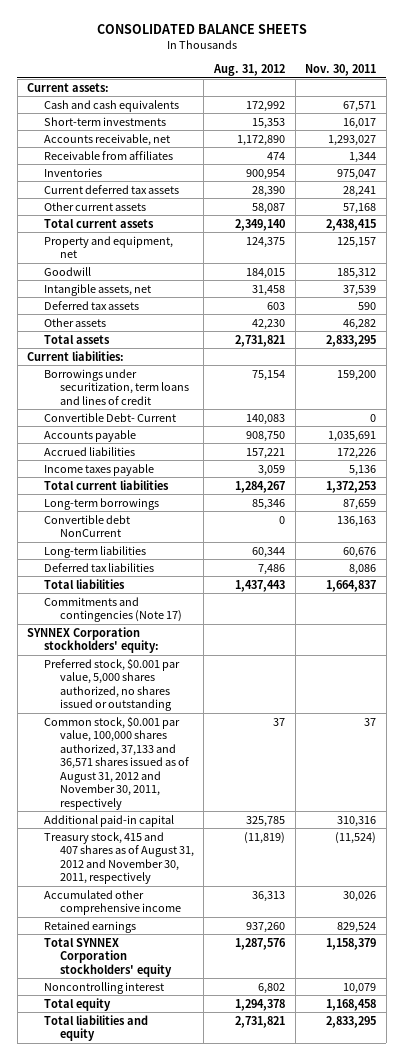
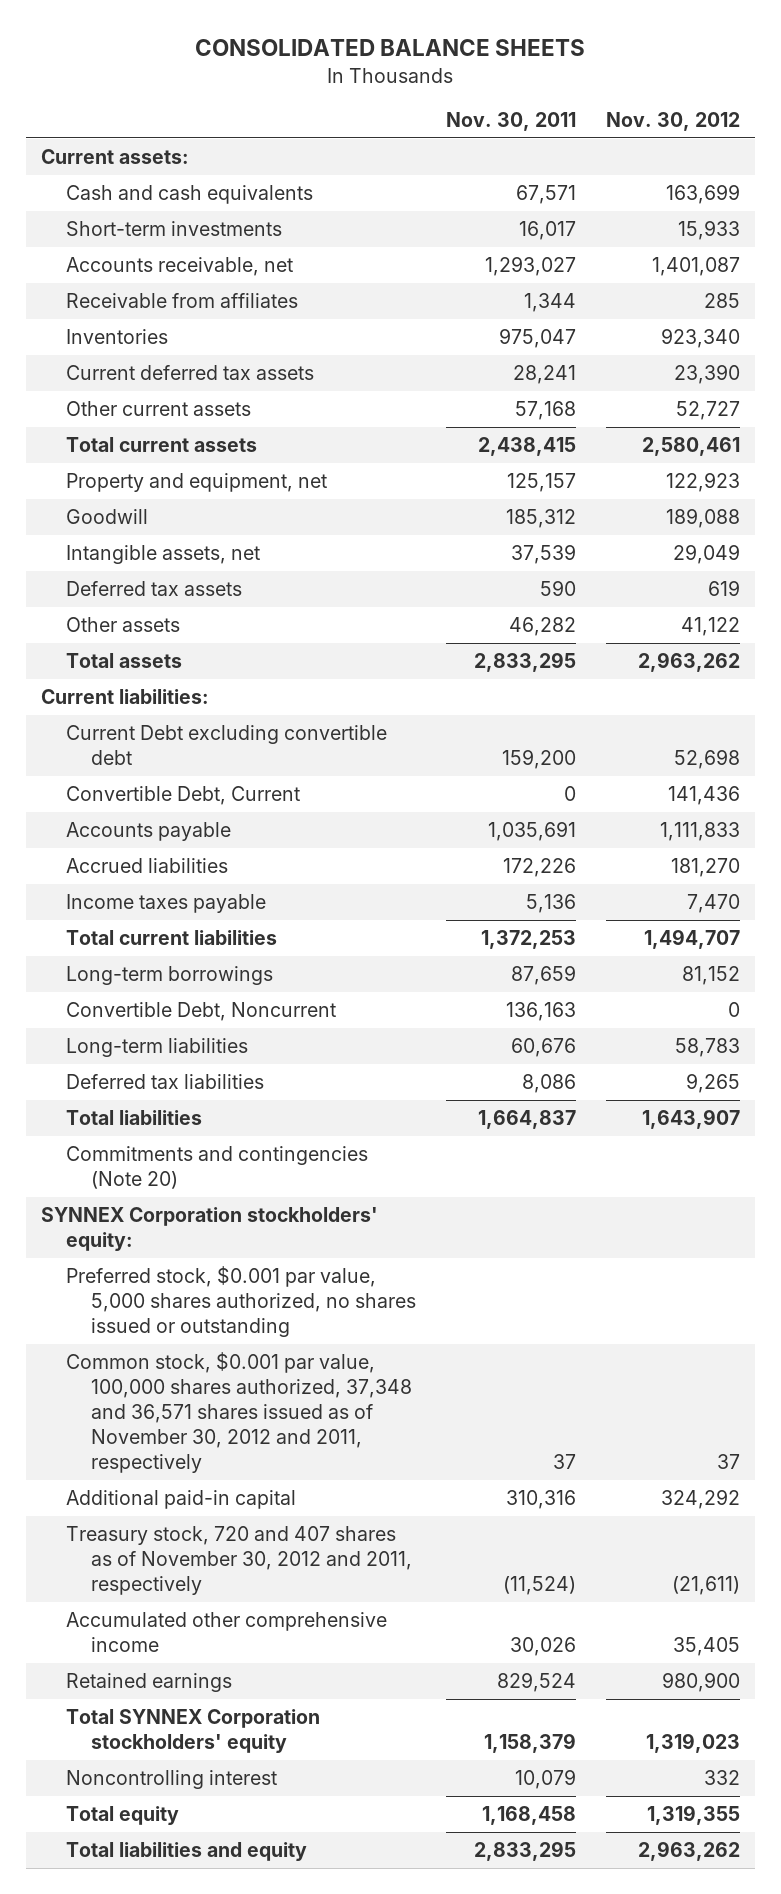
- | Aug. 31, 2012 | Nov. 30, 2011
+ | Nov. 30, 2011 | Nov. 30, 2012
- Borrowings under securitization, term loans and lines of credit | 75,154 | 159,200
- Convertible Debt- Current | 140,083 | 0
+ Current Debt excluding convertible debt | 159,200 | 52,698
+ Convertible Debt, Current | 0 | 141,436
- Convertible debt NonCurrent | 0 | 136,163
+ Convertible Debt, Noncurrent | 136,163 | 0
- Commitments and contingencies (Note 17)
+ Commitments and contingencies (Note 20)
- Common stock, $0.001 par value, 100,000 shares authorized, 37,133 and 36,571 shares issued as of August 31, 2012 and November 30, 2011, respectively | 37 | 37
+ Common stock, $0.001 par value, 100,000 shares authorized, 37,348 and 36,571 shares issued as of November 30, 2012 and 2011, respectively | 37 | 37
- Treasury stock, 415 and 407 shares as of August 31, 2012 and November 30, 2011, respectively | (11,819) | (11,524)
+ Treasury stock, 720 and 407 shares as of November 30, 2012 and 2011, respectively | (11,524) | (21,611)

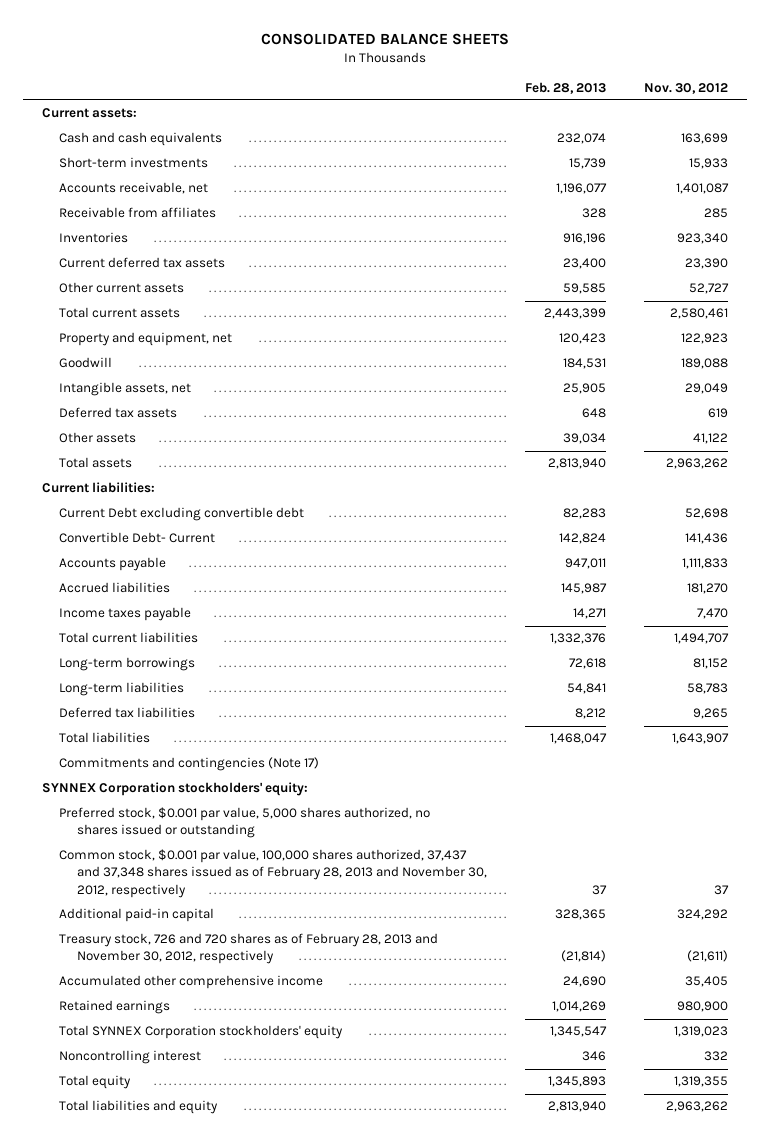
- | Nov. 30, 2011 | Nov. 30, 2012
+ | Feb. 28, 2013 | Nov. 30, 2012
- Convertible Debt, Current | 0 | 141,436
+ Convertible Debt- Current | 142,824 | 141,436
- Convertible Debt, Noncurrent | 136,163 | 0
- Commitments and contingencies (Note 20)
+ Commitments and contingencies (Note 17)
- Common stock, $0.001 par value, 100,000 shares authorized, 37,348 and 36,571 shares issued as of November 30, 2012 and 2011, respectively | 37 | 37
+ Common stock, $0.001 par value, 100,000 shares authorized, 37,437 and 37,348 shares issued as of February 28, 2013 and November 30, 2012, respectively | 37 | 37
- Treasury stock, 720 and 407 shares as of November 30, 2012 and 2011, respectively | (11,524) | (21,611)
+ Treasury stock, 726 and 720 shares as of February 28, 2013 and November 30, 2012, respectively | (21,814) | (21,611)

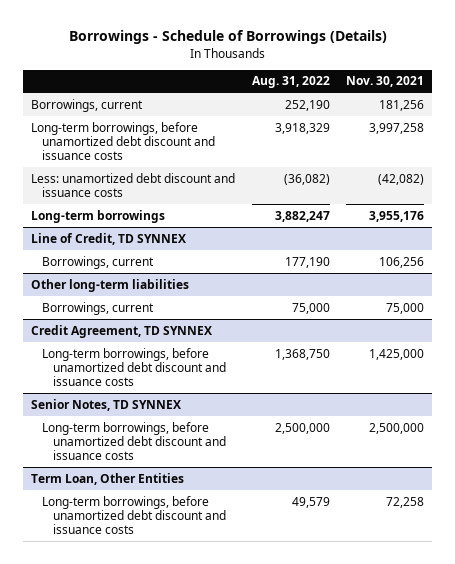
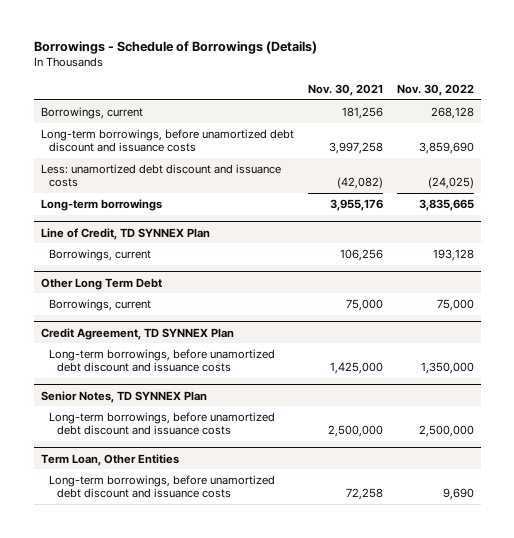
- | Aug. 31, 2022 | Nov. 30, 2021
+ | Nov. 30, 2021 | Nov. 30, 2022
- Line of Credit, TD SYNNEX
+ Line of Credit, TD SYNNEX Plan
- Other long-term liabilities
+ Other Long Term Debt
- Credit Agreement, TD SYNNEX
+ Credit Agreement, TD SYNNEX Plan
- Senior Notes, TD SYNNEX
+ Senior Notes, TD SYNNEX Plan

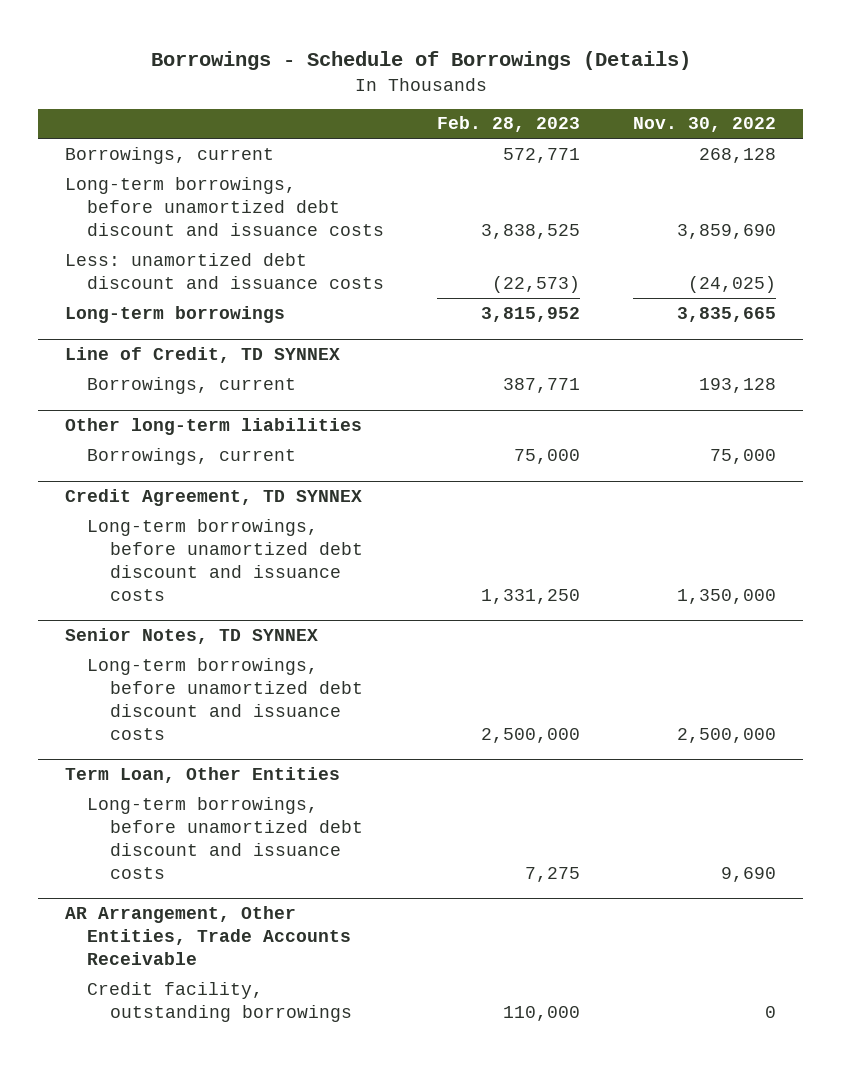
- | Nov. 30, 2021 | Nov. 30, 2022
+ | Feb. 28, 2023 | Nov. 30, 2022
- Line of Credit, TD SYNNEX Plan
+ Line of Credit, TD SYNNEX
- Other Long Term Debt
+ Other long-term liabilities
- Credit Agreement, TD SYNNEX Plan
+ Credit Agreement, TD SYNNEX
- Senior Notes, TD SYNNEX Plan
+ Senior Notes, TD SYNNEX
+ AR Arrangement, Other Entities, Trade Accounts Receivable
+ Credit facility, outstanding borrowings | 110,000 | 0

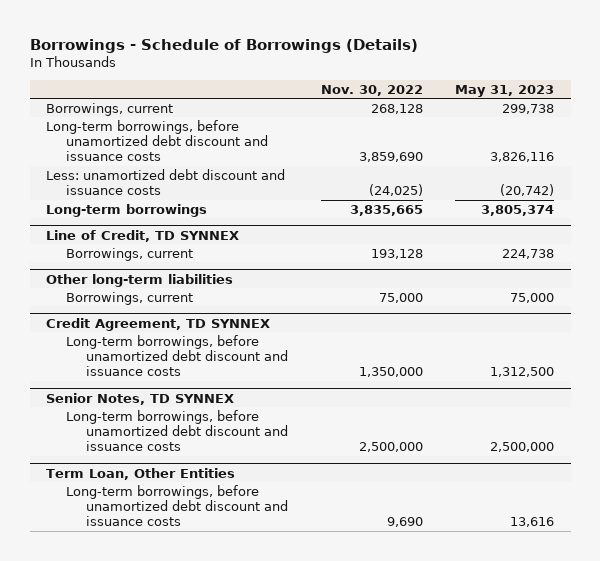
- | Feb. 28, 2023 | Nov. 30, 2022
+ | Nov. 30, 2022 | May 31, 2023
- AR Arrangement, Other Entities, Trade Accounts Receivable
- Credit facility, outstanding borrowings | 110,000 | 0

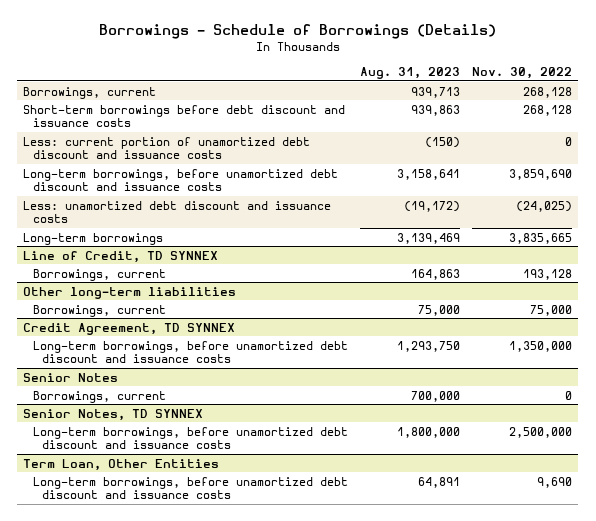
- | Nov. 30, 2022 | May 31, 2023
+ | Aug. 31, 2023 | Nov. 30, 2022
+ Short-term borrowings before debt discount and issuance costs | 939,863 | 268,128
+ Less: current portion of unamortized debt discount and issuance costs | (150) | 0
+ Senior Notes
+ Borrowings, current | 700,000 | 0

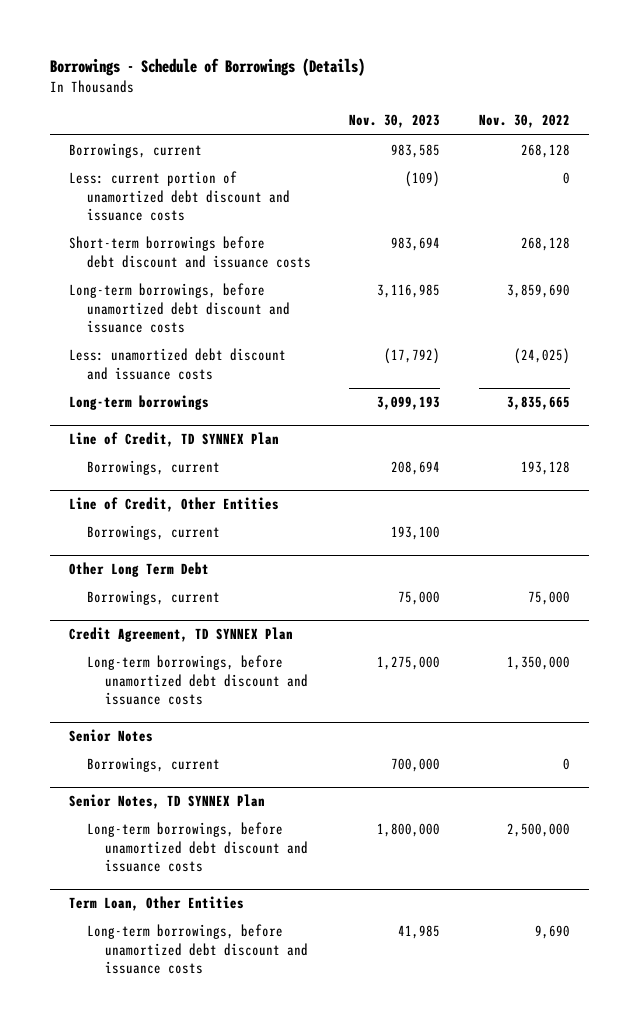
- | Aug. 31, 2023 | Nov. 30, 2022
+ | Nov. 30, 2023 | Nov. 30, 2022
moved down: Short-term borrowings before debt discount and issuance costs | 983,694 | 268,128
- Line of Credit, TD SYNNEX
+ Line of Credit, TD SYNNEX Plan
- Other long-term liabilities
+ Line of Credit, Other Entities
+ Borrowings, current | 193,100 |
+ Other Long Term Debt
- Credit Agreement, TD SYNNEX
+ Credit Agreement, TD SYNNEX Plan
- Senior Notes, TD SYNNEX
+ Senior Notes, TD SYNNEX Plan

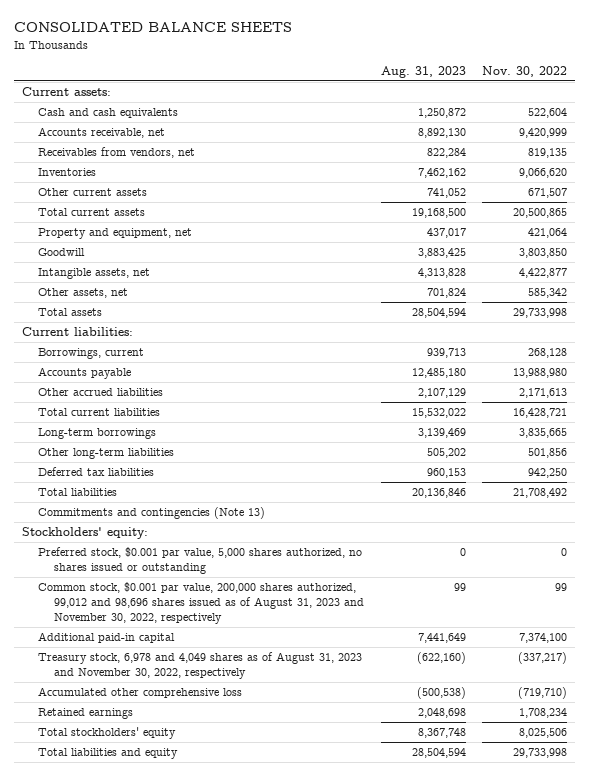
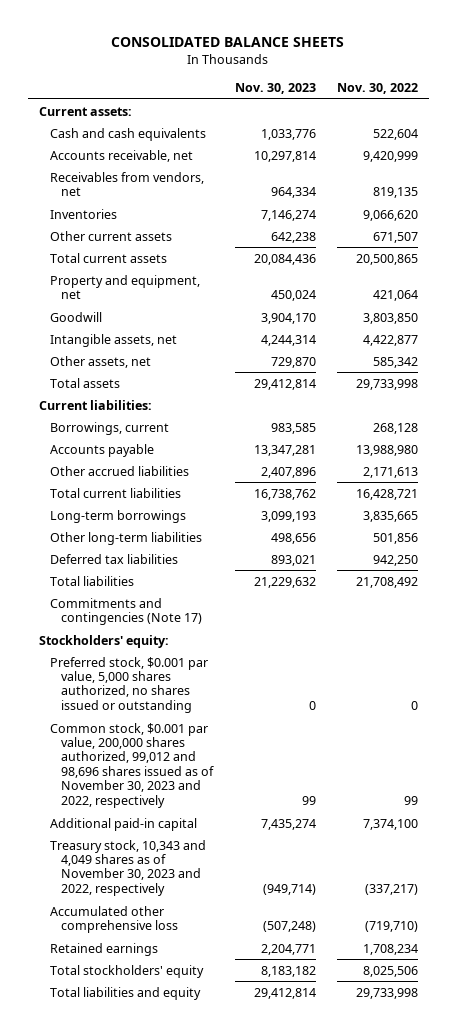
- | Aug. 31, 2023 | Nov. 30, 2022
+ | Nov. 30, 2023 | Nov. 30, 2022
- Commitments and contingencies (Note 13)
+ Commitments and contingencies (Note 17)
- Common stock, $0.001 par value, 200,000 shares authorized, 99,012 and 98,696 shares issued as of August 31, 2023 and November 30, 2022, respectively | 99 | 99
+ Common stock, $0.001 par value, 200,000 shares authorized, 99,012 and 98,696 shares issued as of November 30, 2023 and 2022, respectively | 99 | 99
- Treasury stock, 6,978 and 4,049 shares as of August 31, 2023 and November 30, 2022, respectively | (622,160) | (337,217)
+ Treasury stock, 10,343 and 4,049 shares as of November 30, 2023 and 2022, respectively | (949,714) | (337,217)

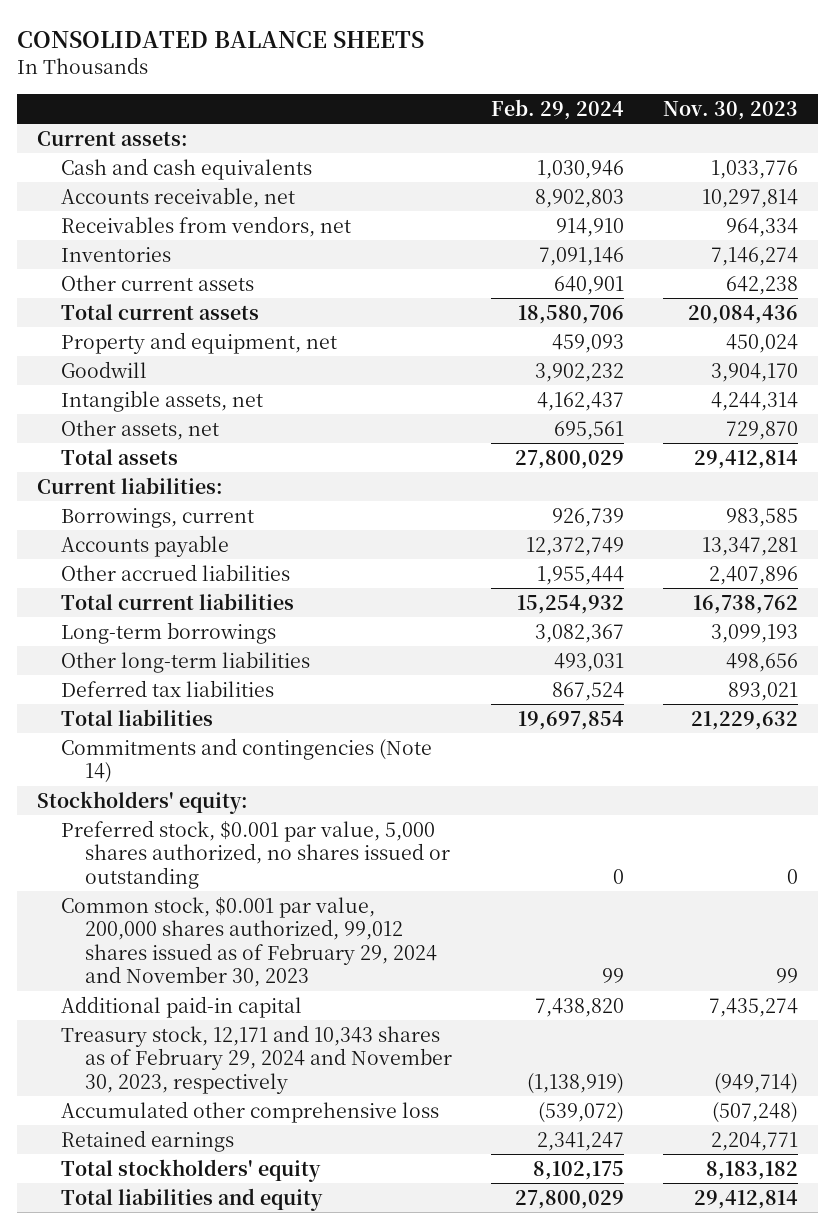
- | Nov. 30, 2023 | Nov. 30, 2022
+ | Feb. 29, 2024 | Nov. 30, 2023
- Commitments and contingencies (Note 17)
+ Commitments and contingencies (Note 14)
- Common stock, $0.001 par value, 200,000 shares authorized, 99,012 and 98,696 shares issued as of November 30, 2023 and 2022, respectively | 99 | 99
+ Common stock, $0.001 par value, 200,000 shares authorized, 99,012 shares issued as of February 29, 2024 and November 30, 2023 | 99 | 99
- Treasury stock, 10,343 and 4,049 shares as of November 30, 2023 and 2022, respectively | (949,714) | (337,217)
+ Treasury stock, 12,171 and 10,343 shares as of February 29, 2024 and November 30, 2023, respectively | (1,138,919) | (949,714)

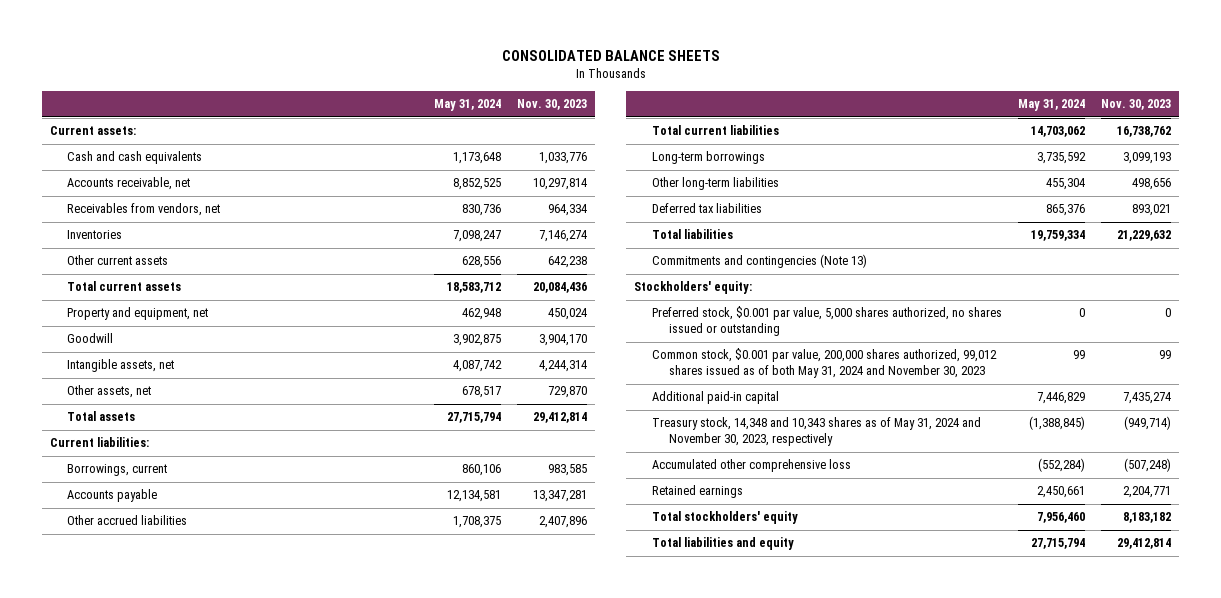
- | Feb. 29, 2024 | Nov. 30, 2023
+ | May 31, 2024 | Nov. 30, 2023
- Commitments and contingencies (Note 14)
+ Commitments and contingencies (Note 13)
- Common stock, $0.001 par value, 200,000 shares authorized, 99,012 shares issued as of February 29, 2024 and November 30, 2023 | 99 | 99
+ Common stock, $0.001 par value, 200,000 shares authorized, 99,012 shares issued as of both May 31, 2024 and November 30, 2023 | 99 | 99
- Treasury stock, 12,171 and 10,343 shares as of February 29, 2024 and November 30, 2023, respectively | (1,138,919) | (949,714)
+ Treasury stock, 14,348 and 10,343 shares as of May 31, 2024 and November 30, 2023, respectively | (1,388,845) | (949,714)

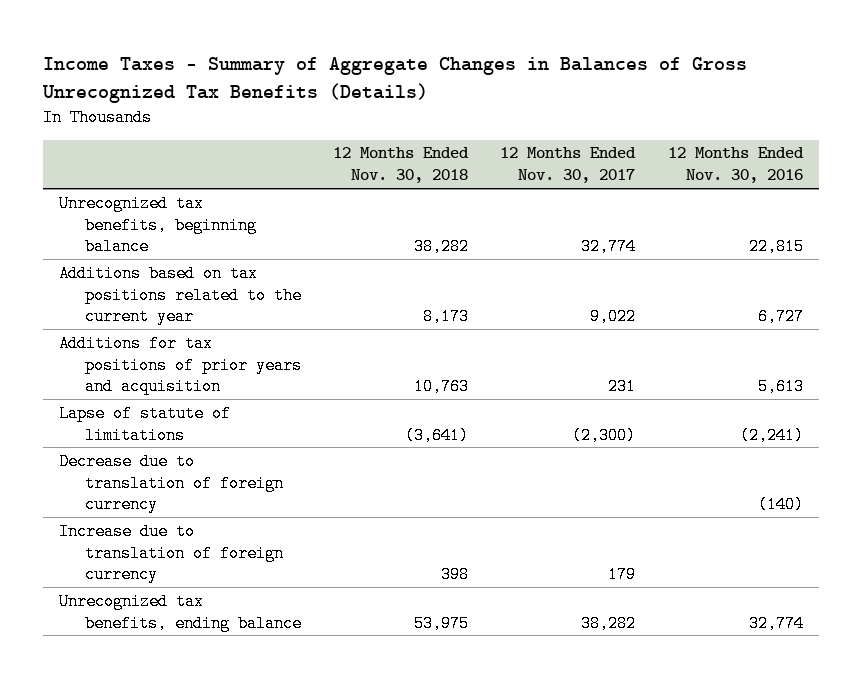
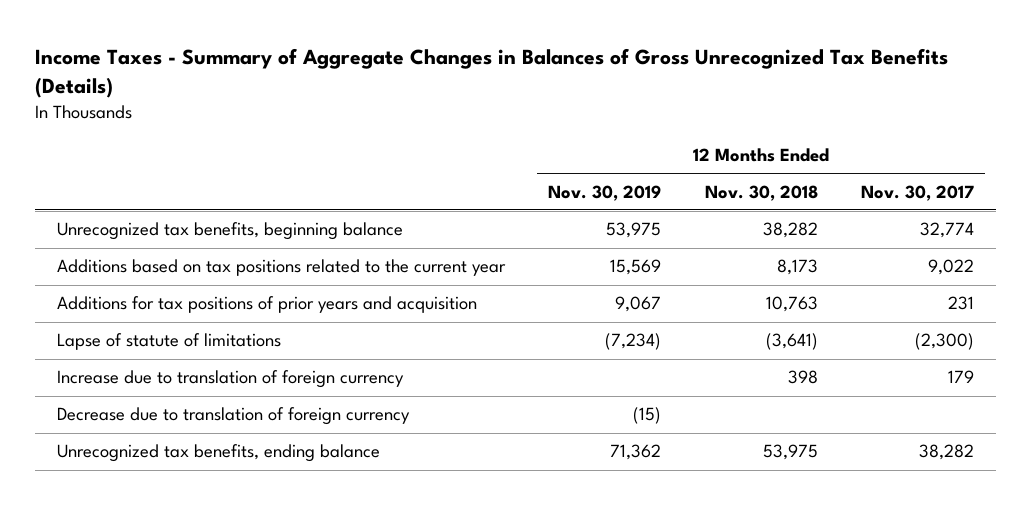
- | 12 Months Ended Nov. 30, 2018 | 12 Months Ended Nov. 30, 2017 | 12 Months Ended Nov. 30, 2016
+ | 12 Months Ended Nov. 30, 2019 | 12 Months Ended Nov. 30, 2018 | 12 Months Ended Nov. 30, 2017
moved down: Decrease due to translation of foreign currency | (15) | |

